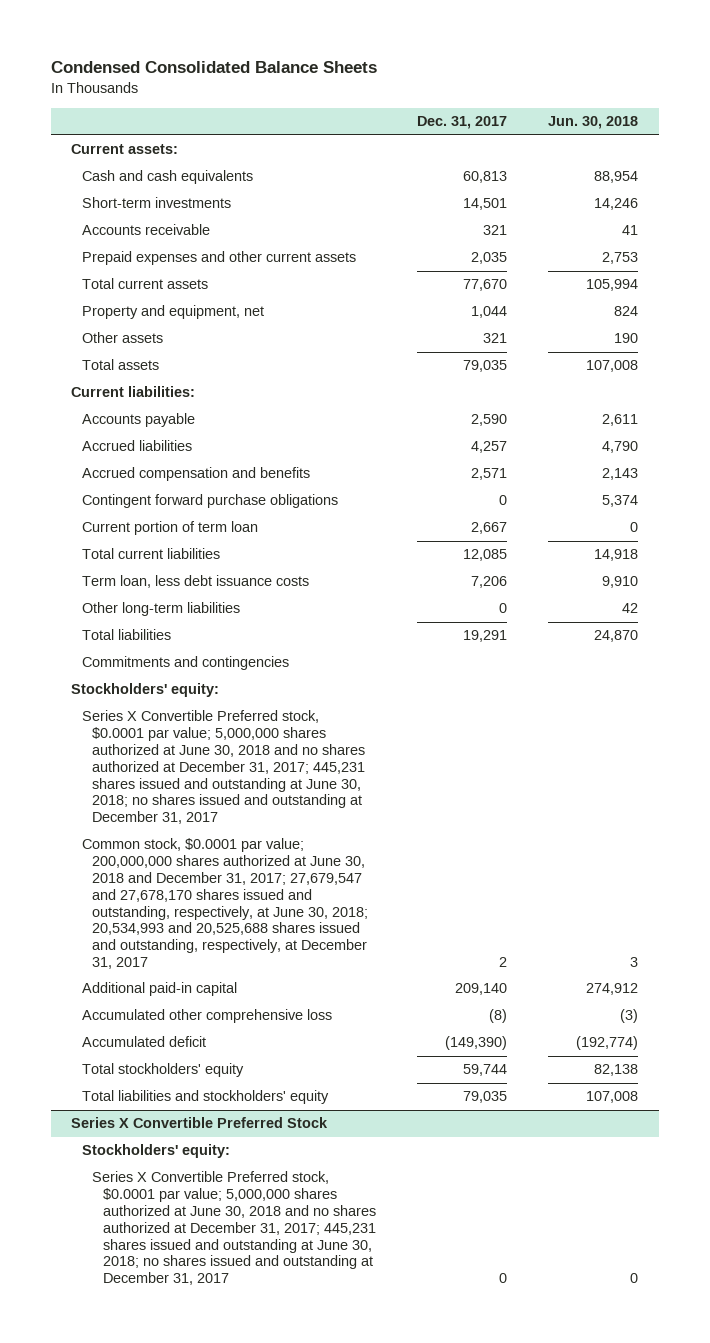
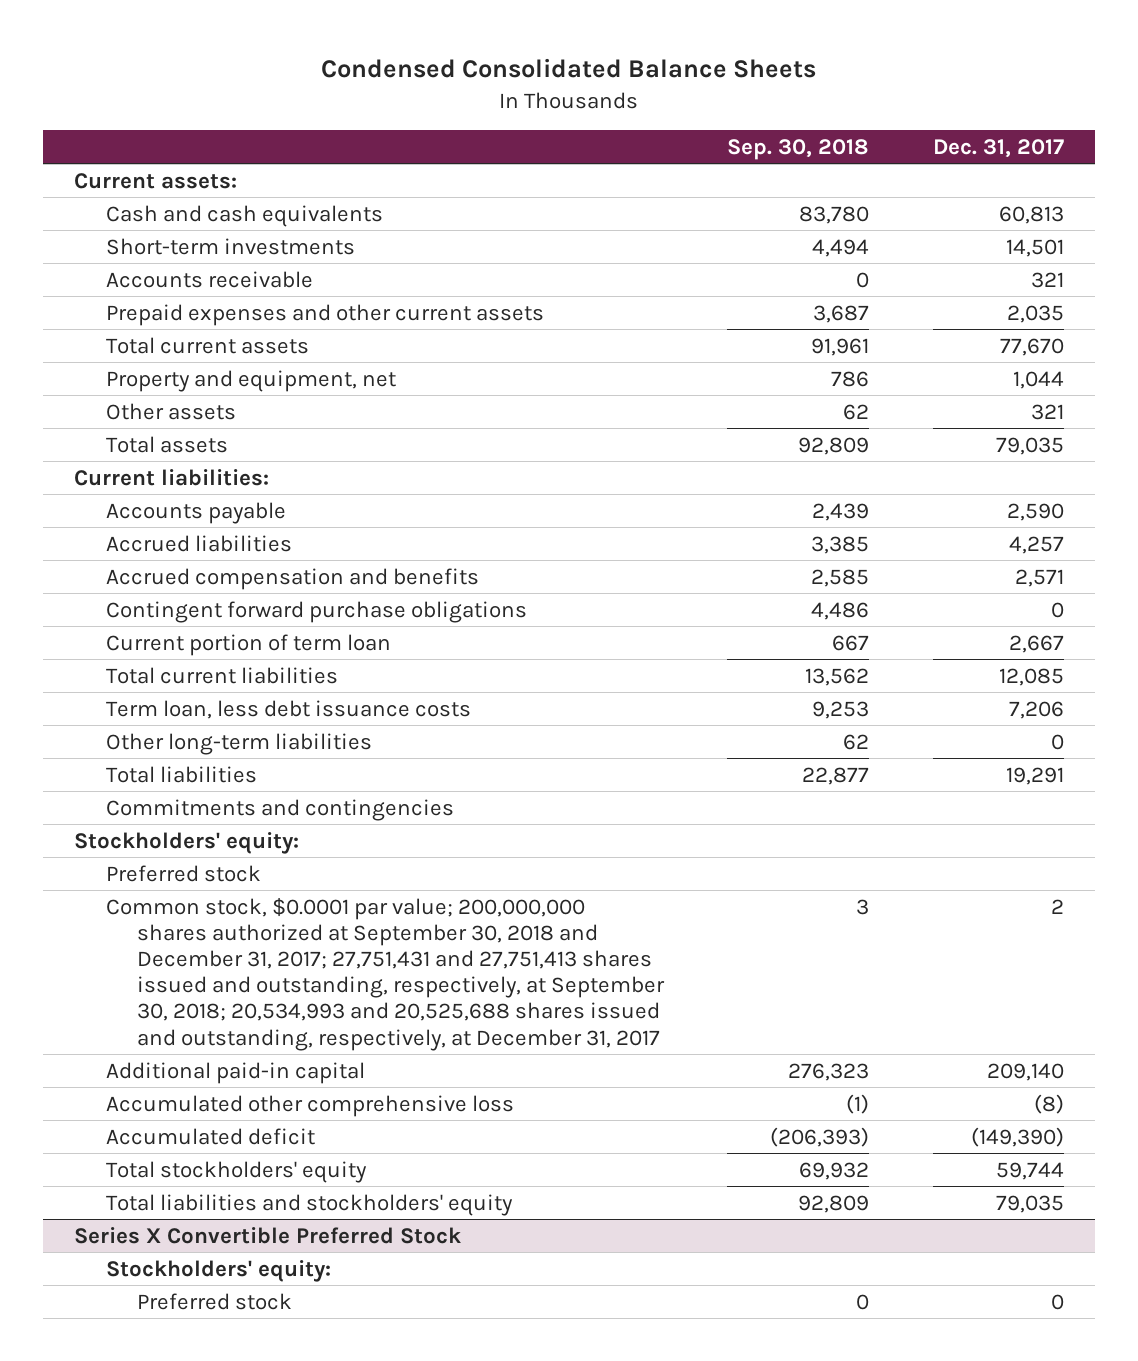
- | Dec. 31, 2017 | Jun. 30, 2018
+ | Sep. 30, 2018 | Dec. 31, 2017
- Series X Convertible Preferred stock, $0.0001 par value; 5,000,000 shares authorized at June 30, 2018 and no shares authorized at December 31, 2017; 445,231 shares issued and outstanding at June 30, 2018; no shares issued and outstanding at December 31, 2017
- Common stock, $0.0001 par value; 200,000,000 shares authorized at June 30, 2018 and December 31, 2017; 27,679,547 and 27,678,170 shares issued and outstanding, respectively, at June 30, 2018; 20,534,993 and 20,525,688 shares issued and outstanding, respectively, at December 31, 2017 | 2 | 3
+ Preferred stock
+ Common stock, $0.0001 par value; 200,000,000 shares authorized at September 30, 2018 and December 31, 2017; 27,751,431 and 27,751,413 shares issued and outstanding, respectively, at September 30, 2018; 20,534,993 and 20,525,688 shares issued and outstanding, respectively, at December 31, 2017 | 3 | 2
@ Series X Convertible Preferred Stock
- Series X Convertible Preferred stock, $0.0001 par value; 5,000,000 shares authorized at June 30, 2018 and no shares authorized at December 31, 2017; 445,231 shares issued and outstanding at June 30, 2018; no shares issued and outstanding at December 31, 2017 | 0 | 0
+ Preferred stock | 0 | 0

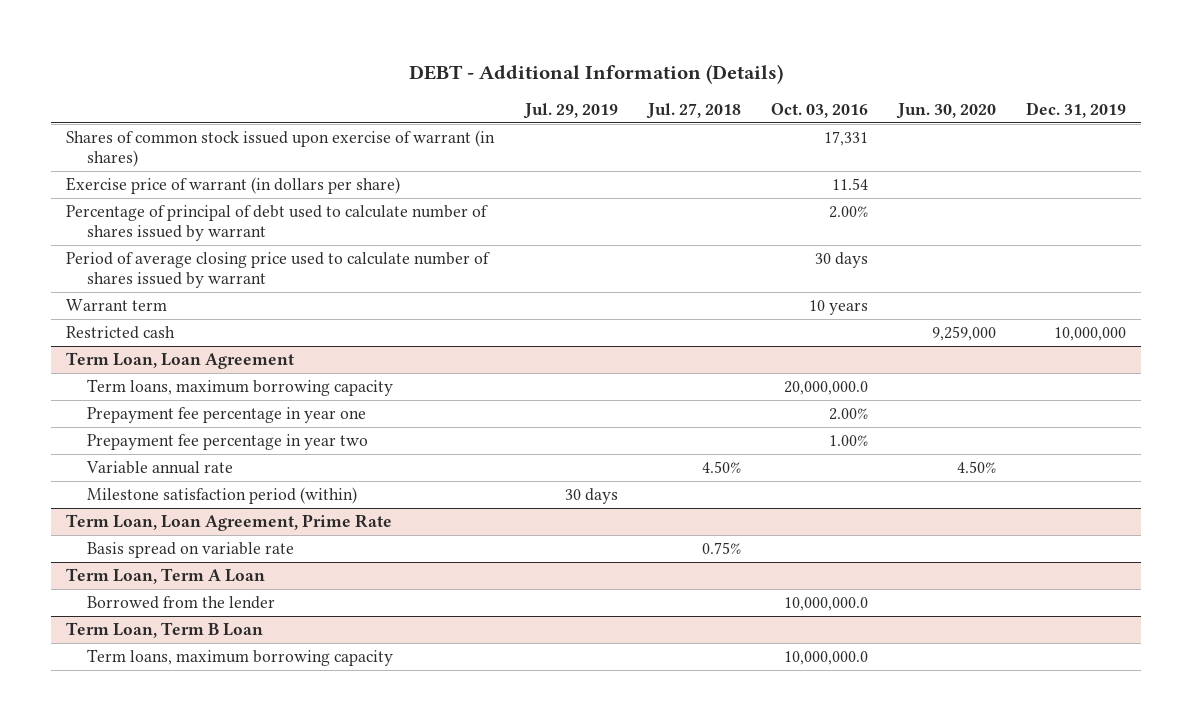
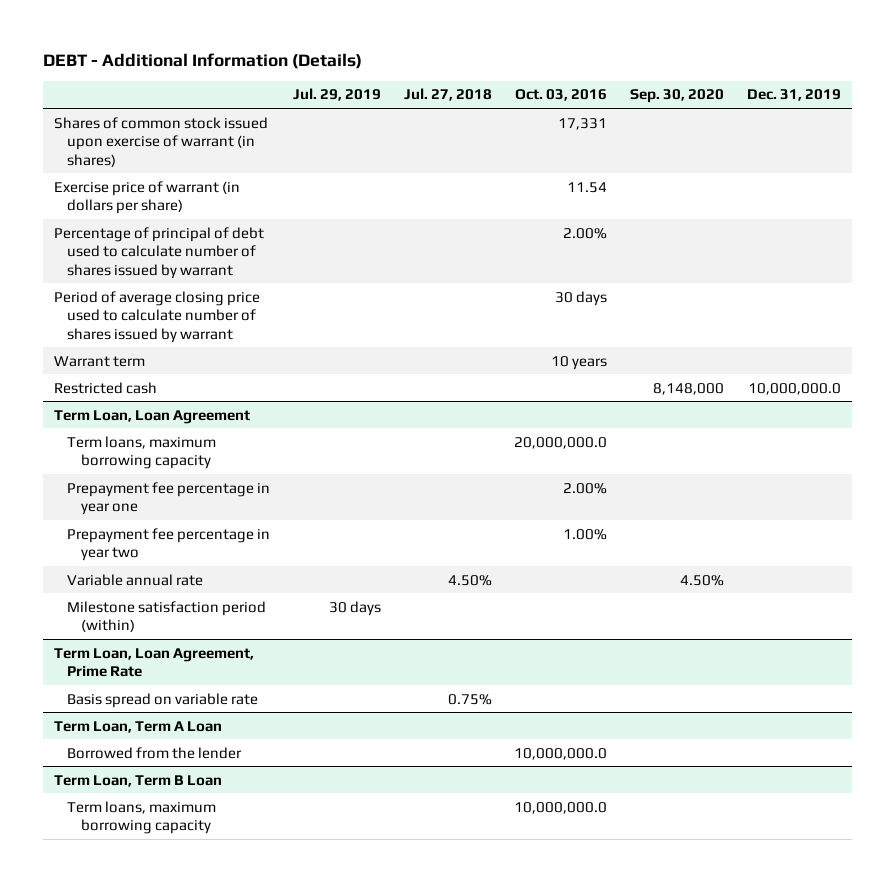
- | Jul. 29, 2019 | Jul. 27, 2018 | Oct. 03, 2016 | Jun. 30, 2020 | Dec. 31, 2019
+ | Jul. 29, 2019 | Jul. 27, 2018 | Oct. 03, 2016 | Sep. 30, 2020 | Dec. 31, 2019
- Restricted cash | | | | 9,259,000 | 10,000,000
+ Restricted cash | | | | 8,148,000 | 10,000,000.0

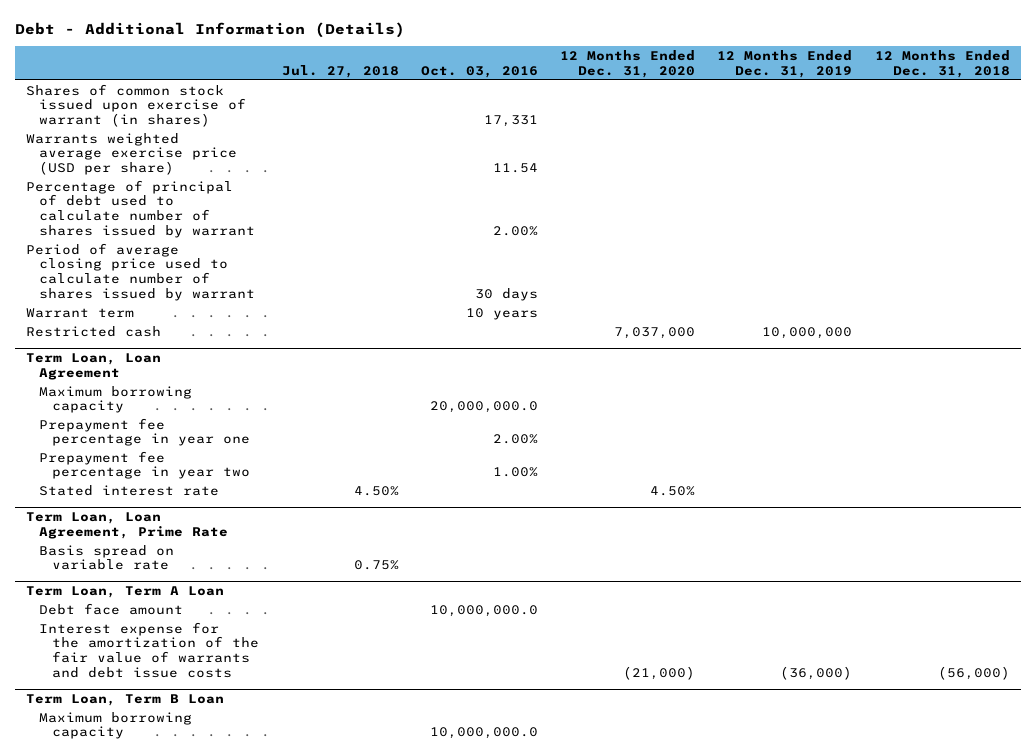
- DEBT - Additional Information (Details)
+ Debt - Additional Information (Details)
- | Jul. 29, 2019 | Jul. 27, 2018 | Oct. 03, 2016 | Sep. 30, 2020 | Dec. 31, 2019
+ | Jul. 27, 2018 | Oct. 03, 2016 | 12 Months Ended Dec. 31, 2020 | 12 Months Ended Dec. 31, 2019 | 12 Months Ended Dec. 31, 2018
- Exercise price of warrant (in dollars per share) | | | 11.54 | |
+ Warrants weighted average exercise price (USD per share) | | 11.54 | | |
@ Term Loan, Loan Agreement
- Term loans, maximum borrowing capacity | | | 20,000,000.0 | |
+ Maximum borrowing capacity | | 20,000,000.0 | | |
- Variable annual rate | | 4.50% | | 4.50% |
- Milestone satisfaction period (within) | 30 days | | | |
+ Stated interest rate | 4.50% | | 4.50% | |
@ Term Loan, Term A Loan
- Borrowed from the lender | | | 10,000,000.0 | |
+ Debt face amount | | 10,000,000.0 | | |
+ Interest expense for the amortization of the fair value of warrants and debt issue costs | | | (21,000) | (36,000) | (56,000)
@ Term Loan, Term B Loan
- Term loans, maximum borrowing capacity | | | 10,000,000.0 | |
+ Maximum borrowing capacity | | 10,000,000.0 | | |

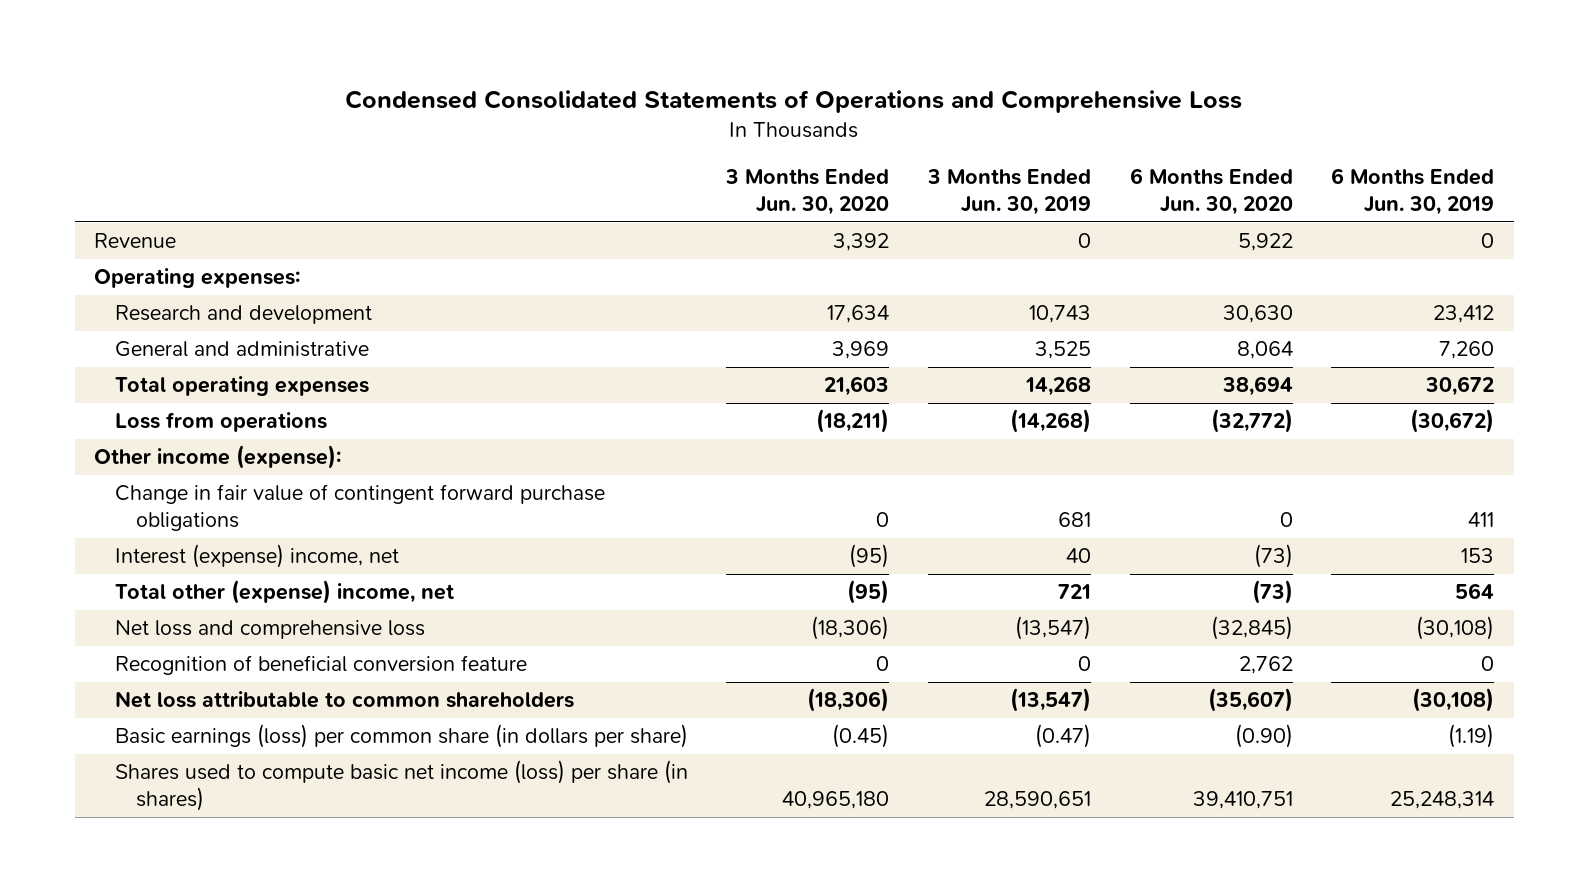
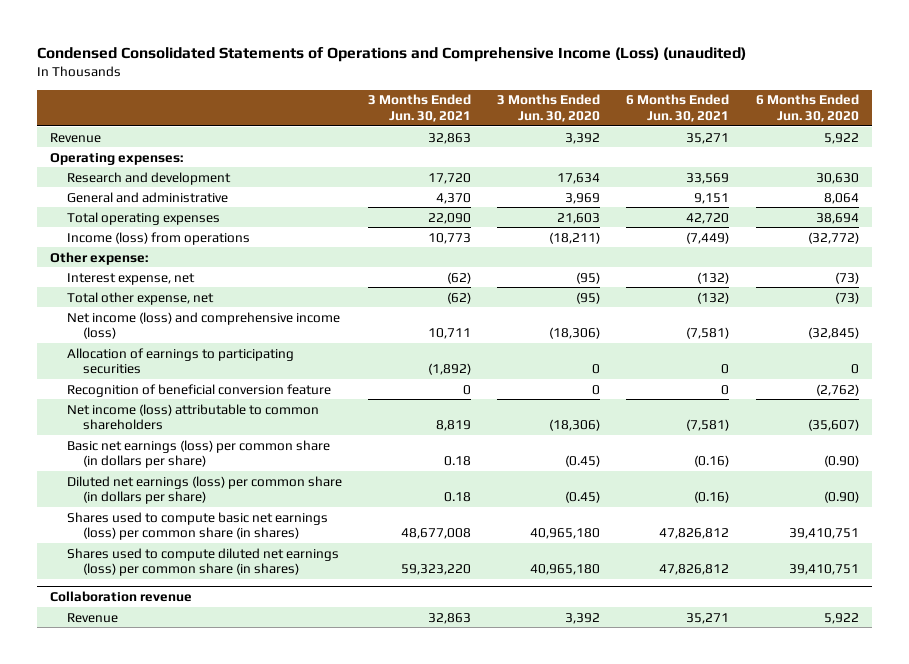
- Condensed Consolidated Statements of Operations and Comprehensive Loss
+ Condensed Consolidated Statements of Operations and Comprehensive Income (Loss) (unaudited)
- | 3 Months Ended Jun. 30, 2020 | 3 Months Ended Jun. 30, 2019 | 6 Months Ended Jun. 30, 2020 | 6 Months Ended Jun. 30, 2019
+ | 3 Months Ended Jun. 30, 2021 | 3 Months Ended Jun. 30, 2020 | 6 Months Ended Jun. 30, 2021 | 6 Months Ended Jun. 30, 2020
- Loss from operations | (18,211) | (14,268) | (32,772) | (30,672)
- Other income (expense):
- Change in fair value of contingent forward purchase obligations | 0 | 681 | 0 | 411
- Interest (expense) income, net | (95) | 40 | (73) | 153
- Total other (expense) income, net | (95) | 721 | (73) | 564
- Net loss and comprehensive loss | (18,306) | (13,547) | (32,845) | (30,108)
- Recognition of beneficial conversion feature | 0 | 0 | 2,762 | 0
- Net loss attributable to common shareholders | (18,306) | (13,547) | (35,607) | (30,108)
- Basic earnings (loss) per common share (in dollars per share) | (0.45) | (0.47) | (0.90) | (1.19)
- Shares used to compute basic net income (loss) per share (in shares) | 40,965,180 | 28,590,651 | 39,410,751 | 25,248,314
+ Income (loss) from operations | 10,773 | (18,211) | (7,449) | (32,772)
+ Other expense:
+ Interest expense, net | (62) | (95) | (132) | (73)
+ Total other expense, net | (62) | (95) | (132) | (73)
+ Net income (loss) and comprehensive income (loss) | 10,711 | (18,306) | (7,581) | (32,845)
+ Allocation of earnings to participating securities | (1,892) | 0 | 0 | 0
+ Recognition of beneficial conversion feature | 0 | 0 | 0 | (2,762)
+ Net income (loss) attributable to common shareholders | 8,819 | (18,306) | (7,581) | (35,607)
+ Basic net earnings (loss) per common share (in dollars per share) | 0.18 | (0.45) | (0.16) | (0.90)
+ Diluted net earnings (loss) per common share (in dollars per share) | 0.18 | (0.45) | (0.16) | (0.90)
+ Shares used to compute basic net earnings (loss) per common share (in shares) | 48,677,008 | 40,965,180 | 47,826,812 | 39,410,751
+ Shares used to compute diluted net earnings (loss) per common share (in shares) | 59,323,220 | 40,965,180 | 47,826,812 | 39,410,751
+ Collaboration revenue
+ Revenue | 32,863 | 3,392 | 35,271 | 5,922

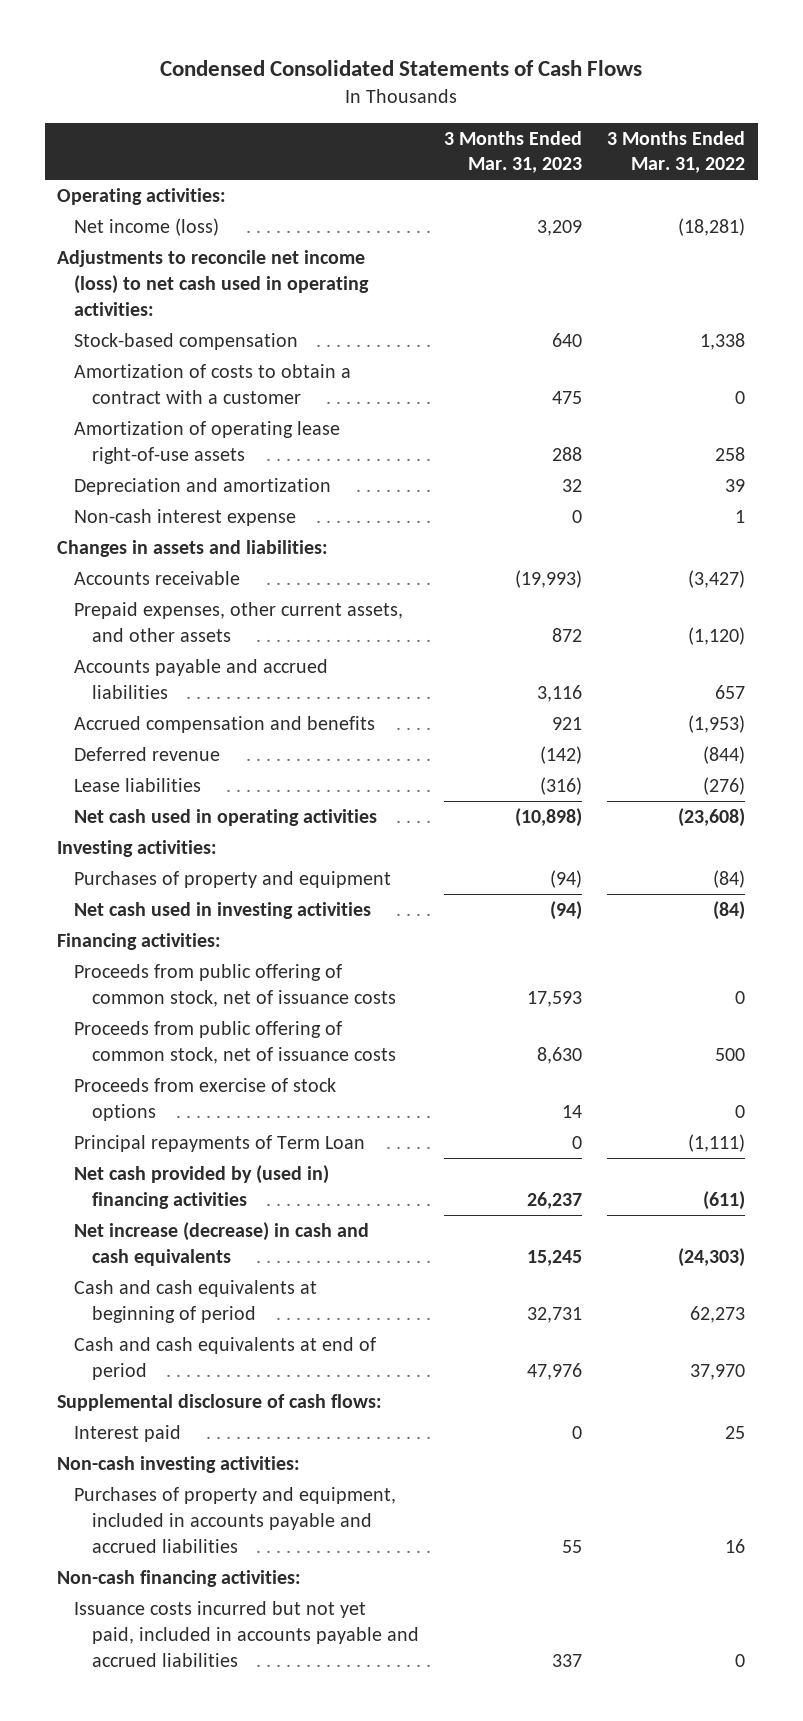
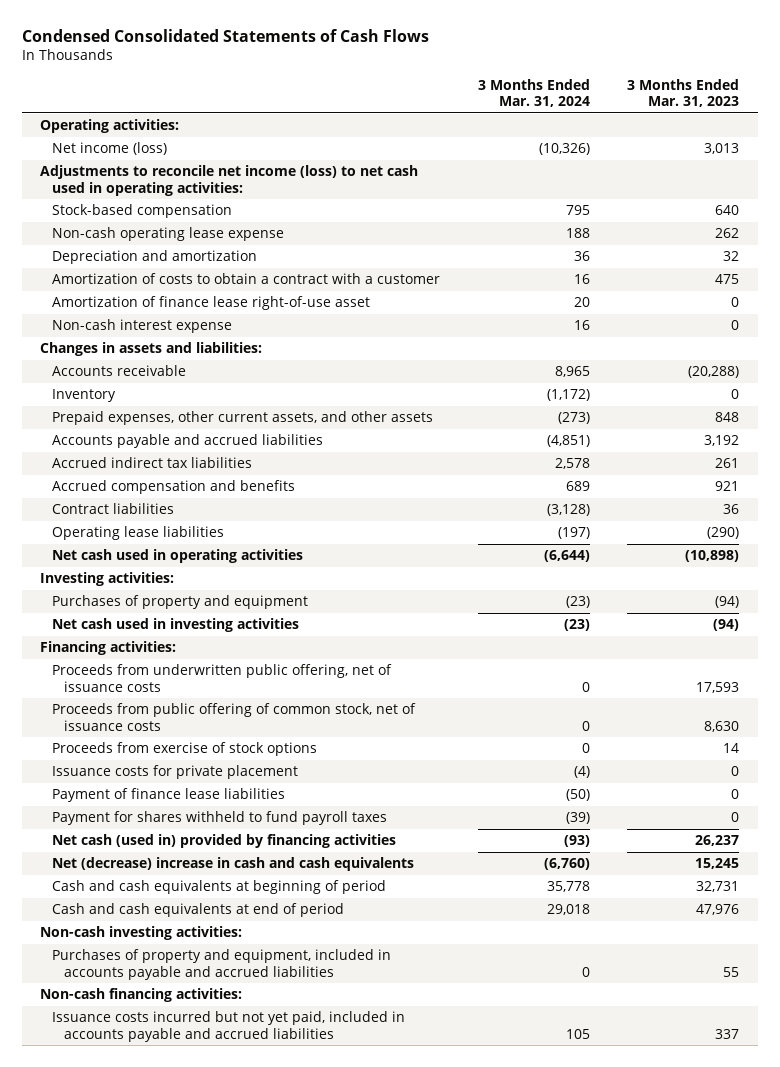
- | 3 Months Ended Mar. 31, 2023 | 3 Months Ended Mar. 31, 2022
+ | 3 Months Ended Mar. 31, 2024 | 3 Months Ended Mar. 31, 2023
- Net income (loss) | 3,209 | (18,281)
+ Net income (loss) | (10,326) | 3,013
- Amortization of operating lease right-of-use assets | 288 | 258
+ Non-cash operating lease expense | 188 | 262
moved down: Amortization of costs to obtain a contract with a customer | 16 | 475
+ Amortization of finance lease right-of-use asset | 20 | 0
- Accounts receivable | (19,993) | (3,427)
- Prepaid expenses, other current assets, and other assets | 872 | (1,120)
- Accounts payable and accrued liabilities | 3,116 | 657
+ Accounts receivable | 8,965 | (20,288)
+ Inventory | (1,172) | 0
+ Prepaid expenses, other current assets, and other assets | (273) | 848
+ Accounts payable and accrued liabilities | (4,851) | 3,192
+ Accrued indirect tax liabilities | 2,578 | 261
- Deferred revenue | (142) | (844)
- Lease liabilities | (316) | (276)
+ Contract liabilities | (3,128) | 36
+ Operating lease liabilities | (197) | (290)
- Proceeds from public offering of common stock, net of issuance costs | 17,593 | 0
+ Proceeds from underwritten public offering, net of issuance costs | 0 | 17,593
- Principal repayments of Term Loan | 0 | (1,111)
- Net cash provided by (used in) financing activities | 26,237 | (611)
- Net increase (decrease) in cash and cash equivalents | 15,245 | (24,303)
+ Issuance costs for private placement | (4) | 0
+ Payment of finance lease liabilities | (50) | 0
+ Payment for shares withheld to fund payroll taxes | (39) | 0
+ Net cash (used in) provided by financing activities | (93) | 26,237
+ Net (decrease) increase in cash and cash equivalents | (6,760) | 15,245
- Supplemental disclosure of cash flows:
- Interest paid | 0 | 25

